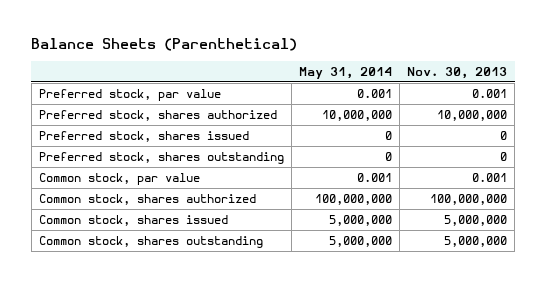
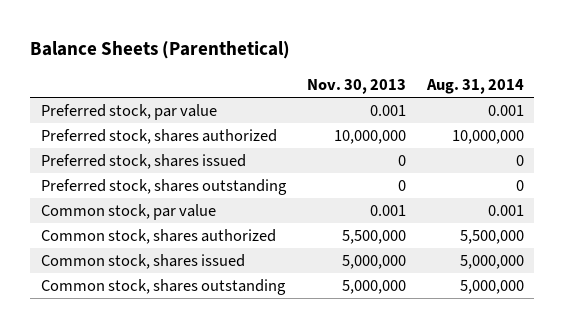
- | May 31, 2014 | Nov. 30, 2013
+ | Nov. 30, 2013 | Aug. 31, 2014
- Common stock, shares authorized | 100,000,000 | 100,000,000
+ Common stock, shares authorized | 5,500,000 | 5,500,000

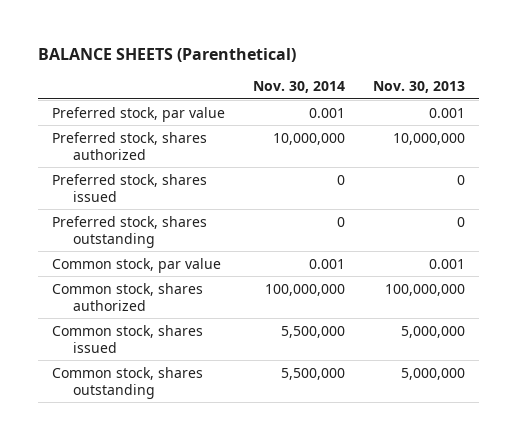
- Balance Sheets (Parenthetical)
+ BALANCE SHEETS (Parenthetical)
- | Nov. 30, 2013 | Aug. 31, 2014
+ | Nov. 30, 2014 | Nov. 30, 2013
- Common stock, shares authorized | 5,500,000 | 5,500,000
+ Common stock, shares authorized | 100,000,000 | 100,000,000

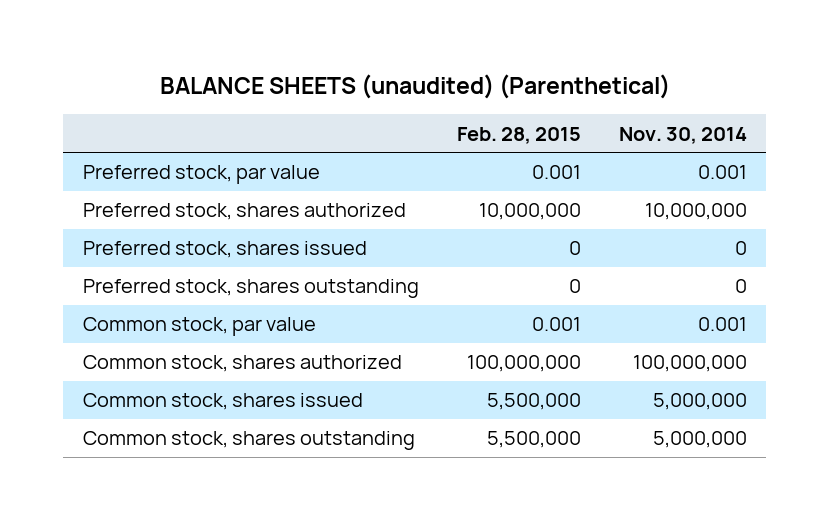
- BALANCE SHEETS (Parenthetical)
+ BALANCE SHEETS (unaudited) (Parenthetical)
- | Nov. 30, 2014 | Nov. 30, 2013
+ | Feb. 28, 2015 | Nov. 30, 2014
- Common stock, shares issued | 5,500,000 | 5,000,000
- Common stock, shares outstanding | 5,500,000 | 5,000,000
+ Common stock, shares issued | 5,500,000 | 5,000,000
+ Common stock, shares outstanding | 5,500,000 | 5,000,000

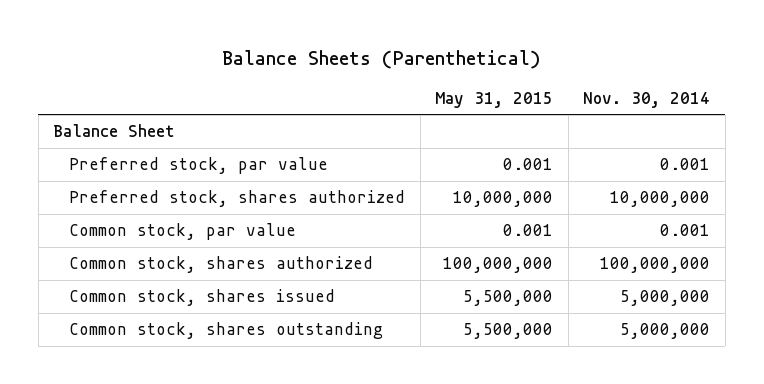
- BALANCE SHEETS (unaudited) (Parenthetical)
+ Balance Sheets (Parenthetical)
- | Feb. 28, 2015 | Nov. 30, 2014
+ | May 31, 2015 | Nov. 30, 2014
+ Balance Sheet
- Preferred stock, shares issued | 0 | 0
- Preferred stock, shares outstanding | 0 | 0

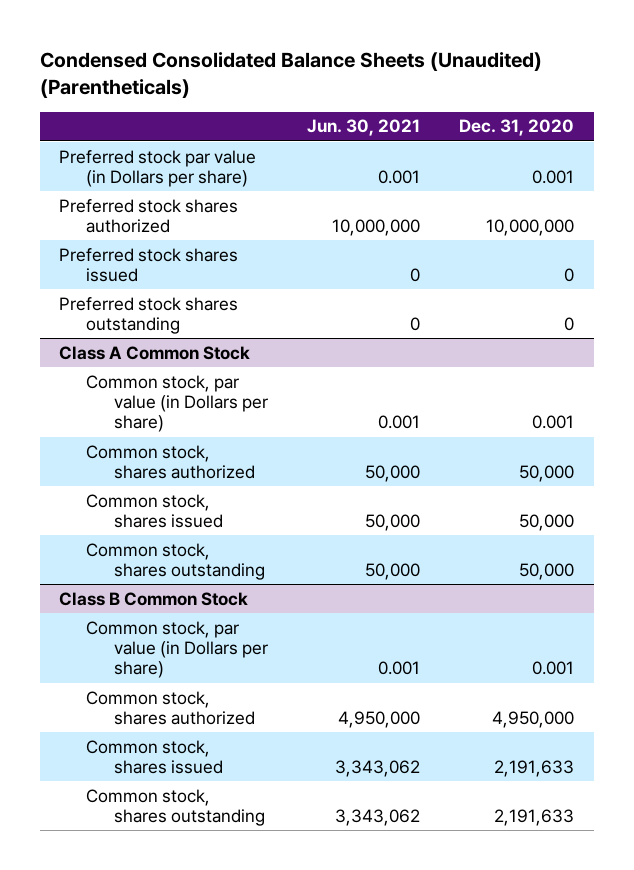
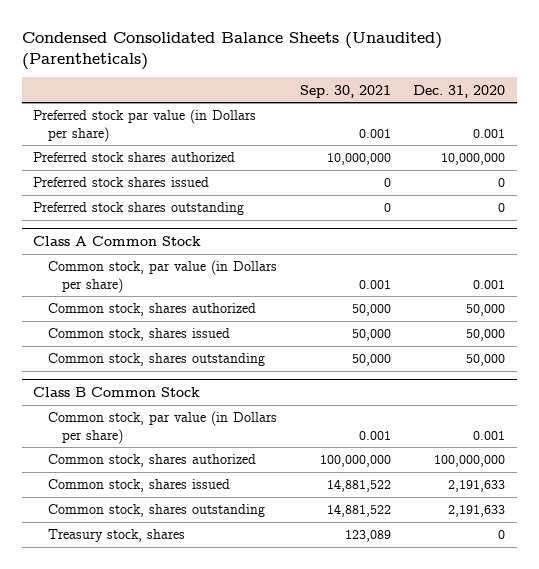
- | Jun. 30, 2021 | Dec. 31, 2020
+ | Sep. 30, 2021 | Dec. 31, 2020
@ Class B Common Stock
- Common stock, shares authorized | 4,950,000 | 4,950,000
+ Common stock, shares authorized | 100,000,000 | 100,000,000
+ Treasury stock, shares | 123,089 | 0

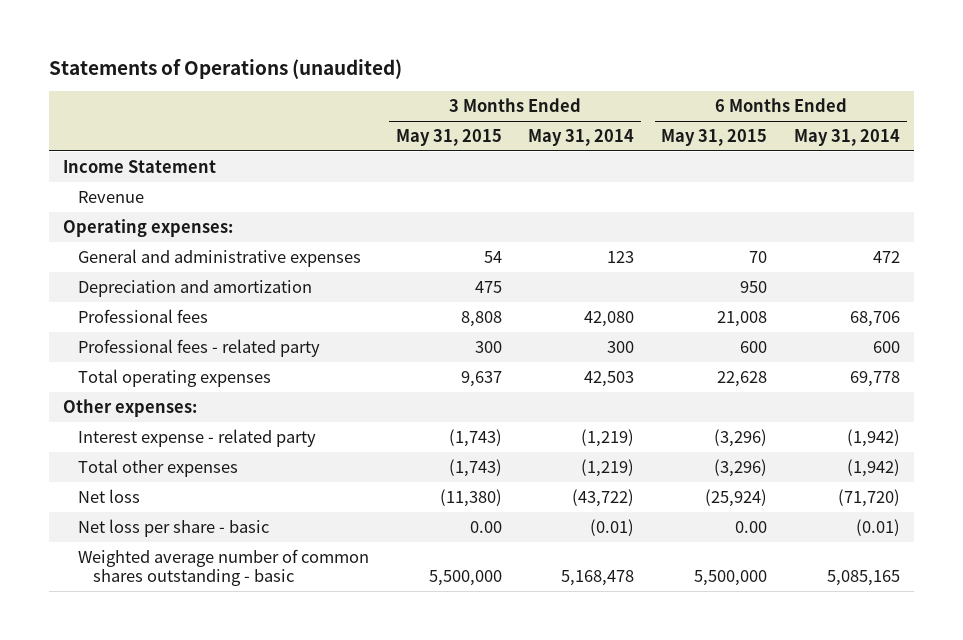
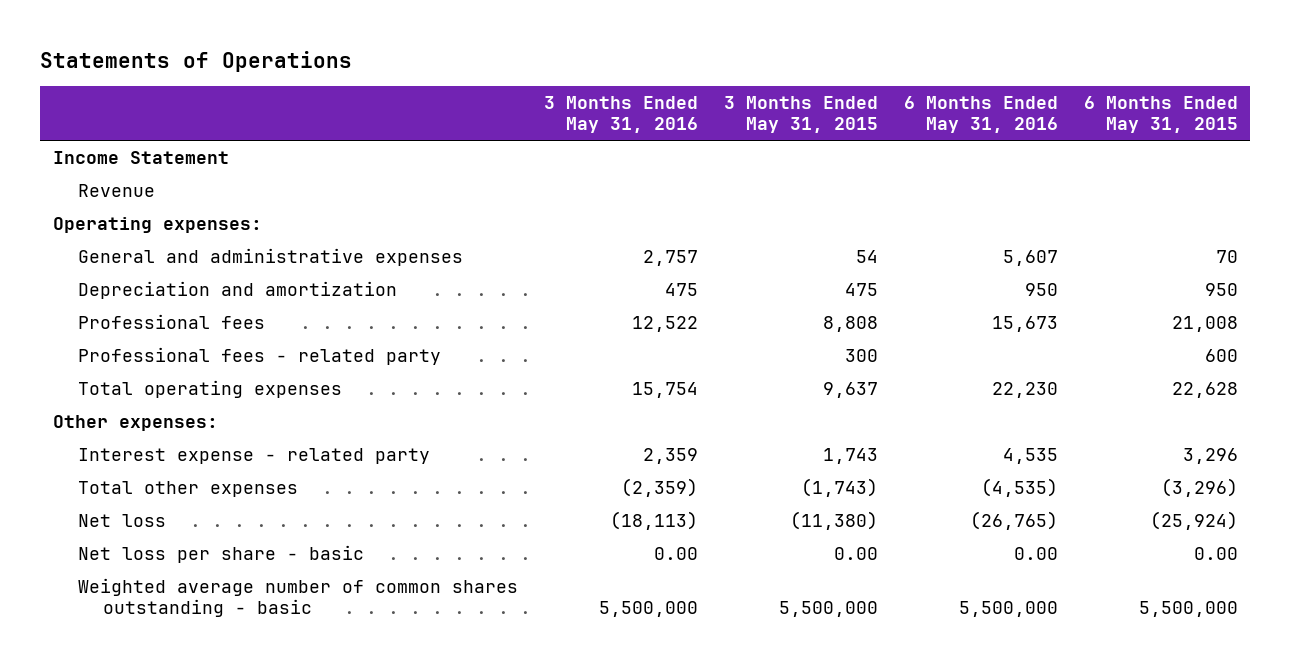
- Statements of Operations (unaudited)
+ Statements of Operations
- | 3 Months Ended May 31, 2015 | 3 Months Ended May 31, 2014 | 6 Months Ended May 31, 2015 | 6 Months Ended May 31, 2014
+ | 3 Months Ended May 31, 2016 | 3 Months Ended May 31, 2015 | 6 Months Ended May 31, 2016 | 6 Months Ended May 31, 2015
- Interest expense - related party | (1,743) | (1,219) | (3,296) | (1,942)
+ Interest expense - related party | 2,359 | 1,743 | 4,535 | 3,296

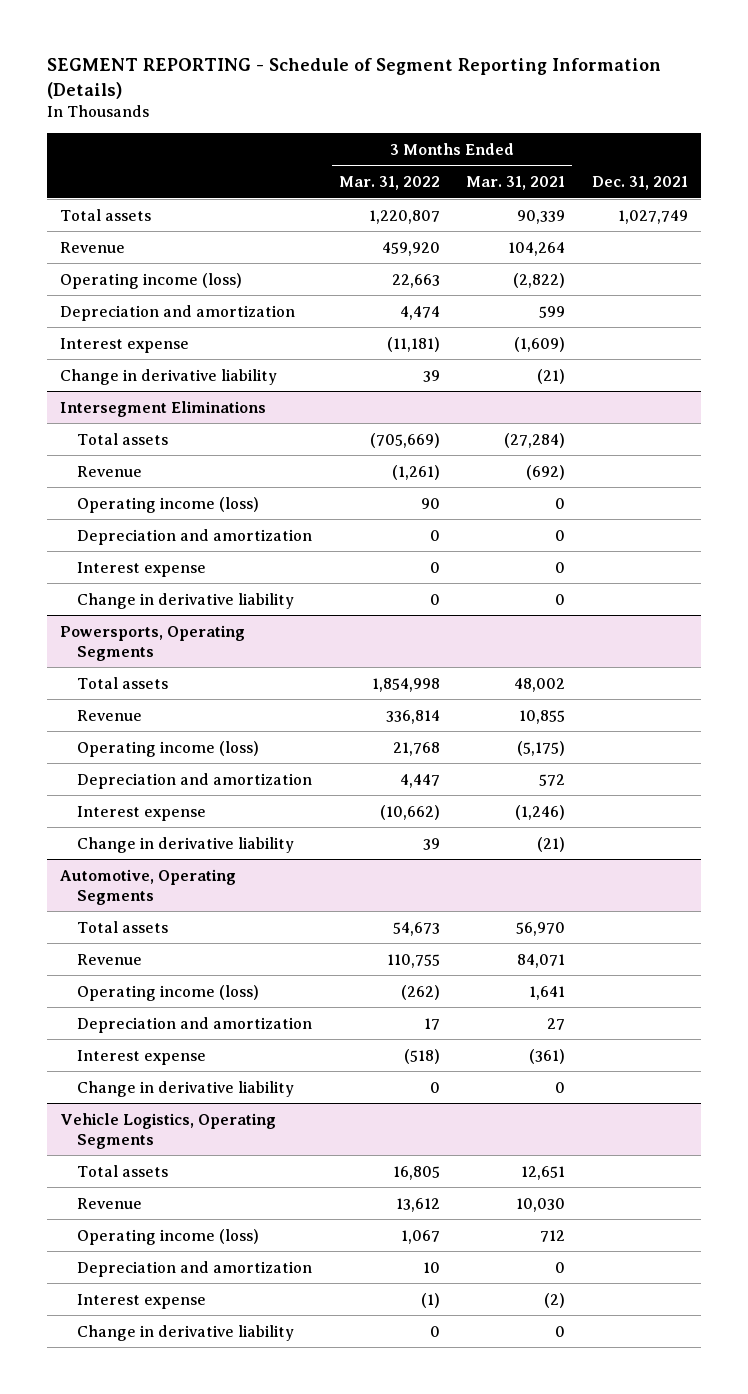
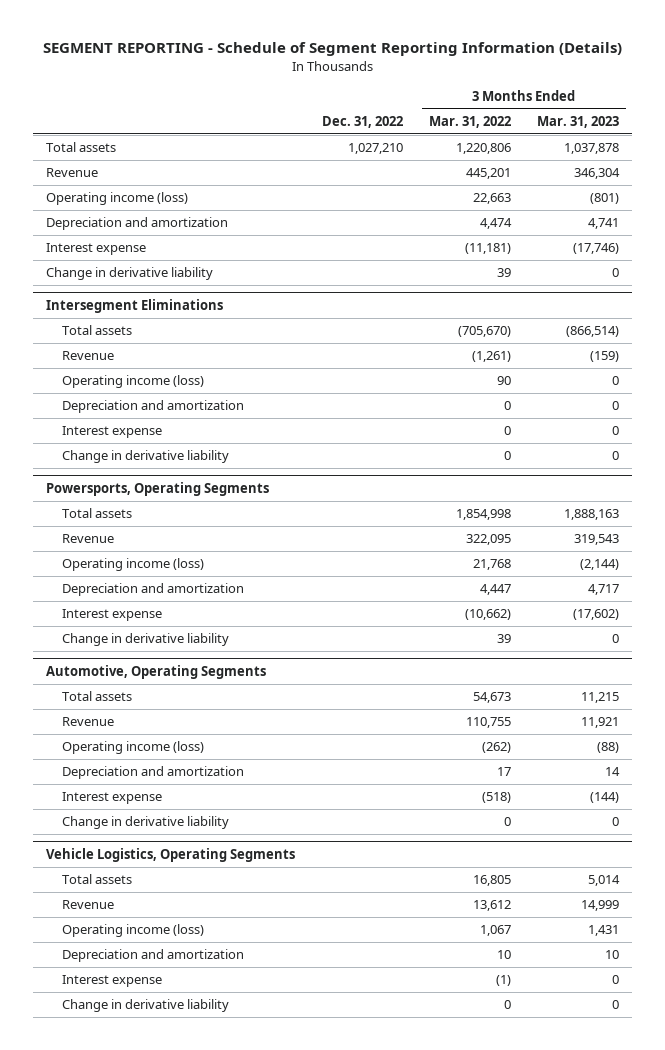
- | 3 Months Ended Mar. 31, 2022 | 3 Months Ended Mar. 31, 2021 | Dec. 31, 2021
+ | Dec. 31, 2022 | 3 Months Ended Mar. 31, 2022 | 3 Months Ended Mar. 31, 2023
- Total assets | 1,220,807 | 90,339 | 1,027,749
- Revenue | 459,920 | 104,264 |
+ Total assets | 1,027,210 | 1,220,806 | 1,037,878
+ Revenue | | 445,201 | 346,304
@ Intersegment Eliminations
- Total assets | (705,669) | (27,284) |
+ Total assets | | (705,670) | (866,514)
@ Powersports, Operating Segments
- Revenue | 336,814 | 10,855 |
+ Revenue | | 322,095 | 319,543

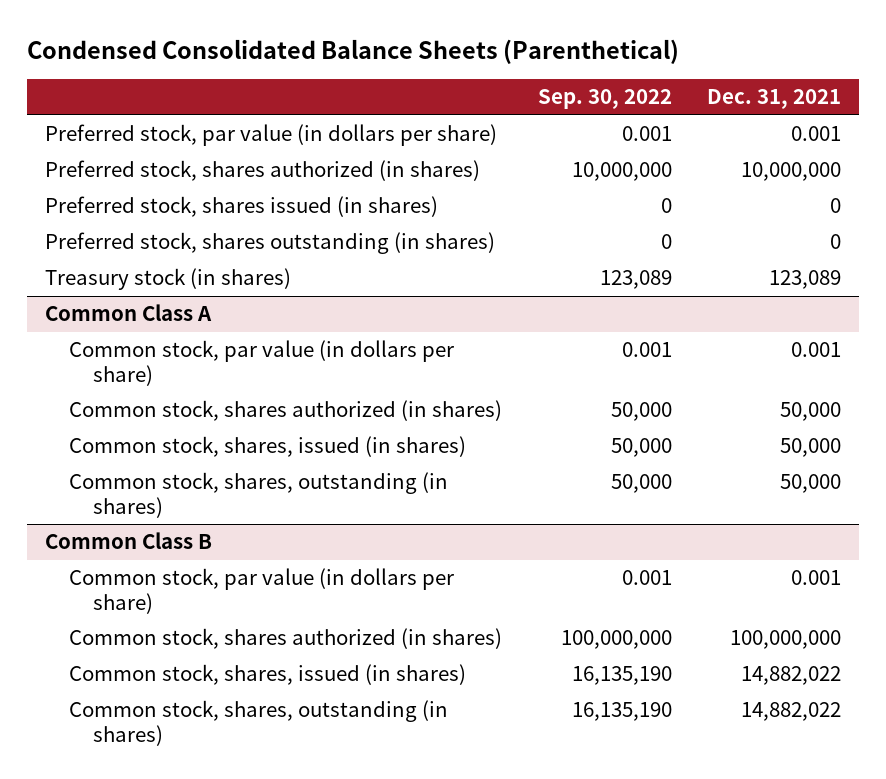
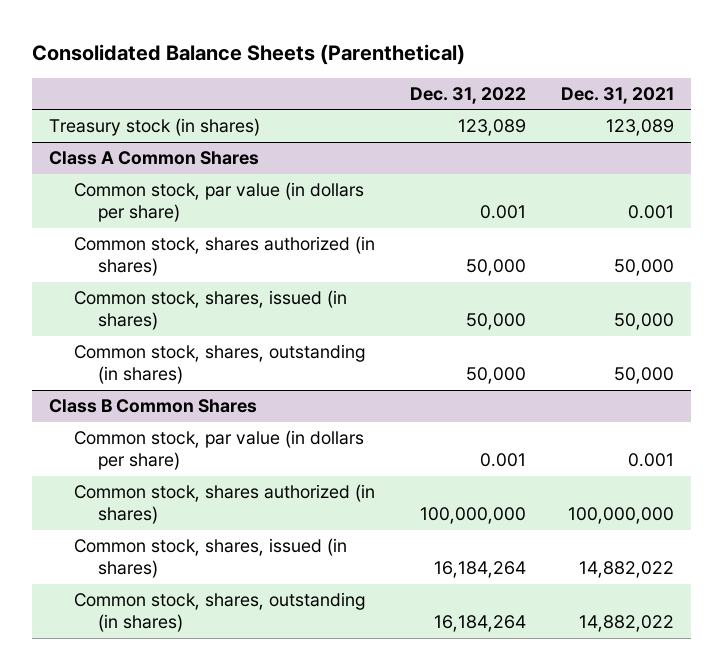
- Condensed Consolidated Balance Sheets (Parenthetical)
+ Consolidated Balance Sheets (Parenthetical)
- | Sep. 30, 2022 | Dec. 31, 2021
+ | Dec. 31, 2022 | Dec. 31, 2021
- Preferred stock, par value (in dollars per share) | 0.001 | 0.001
- Preferred stock, shares authorized (in shares) | 10,000,000 | 10,000,000
- Preferred stock, shares issued (in shares) | 0 | 0
- Preferred stock, shares outstanding (in shares) | 0 | 0
- Common Class A
+ Class A Common Shares
- Common Class B
+ Class B Common Shares

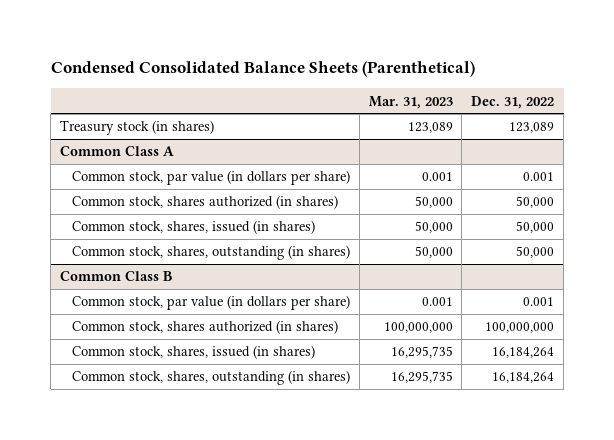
- Consolidated Balance Sheets (Parenthetical)
+ Condensed Consolidated Balance Sheets (Parenthetical)
- | Dec. 31, 2022 | Dec. 31, 2021
+ | Mar. 31, 2023 | Dec. 31, 2022
- Class A Common Shares
+ Common Class A
- Class B Common Shares
+ Common Class B

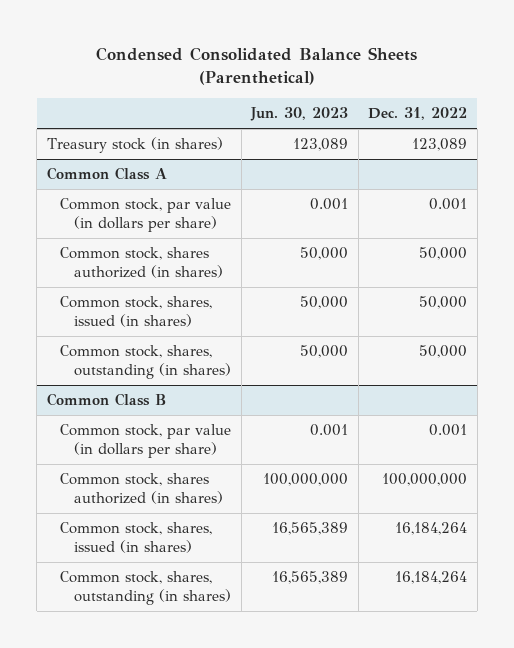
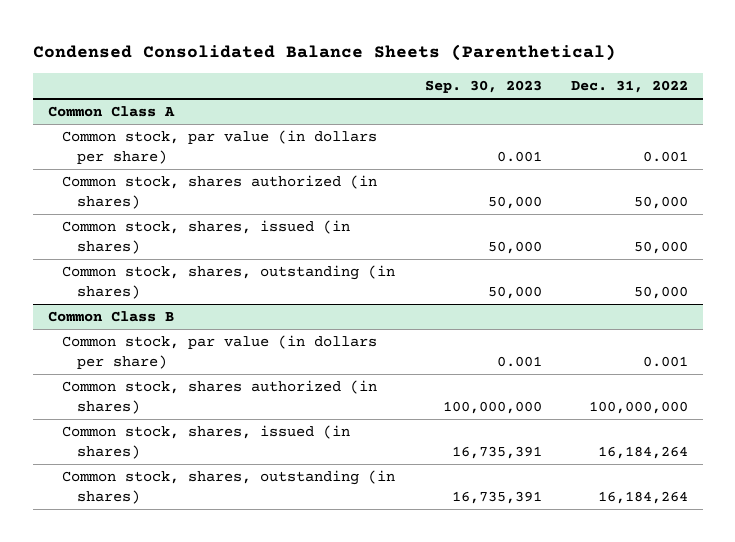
- | Jun. 30, 2023 | Dec. 31, 2022
+ | Sep. 30, 2023 | Dec. 31, 2022
- Treasury stock (in shares) | 123,089 | 123,089

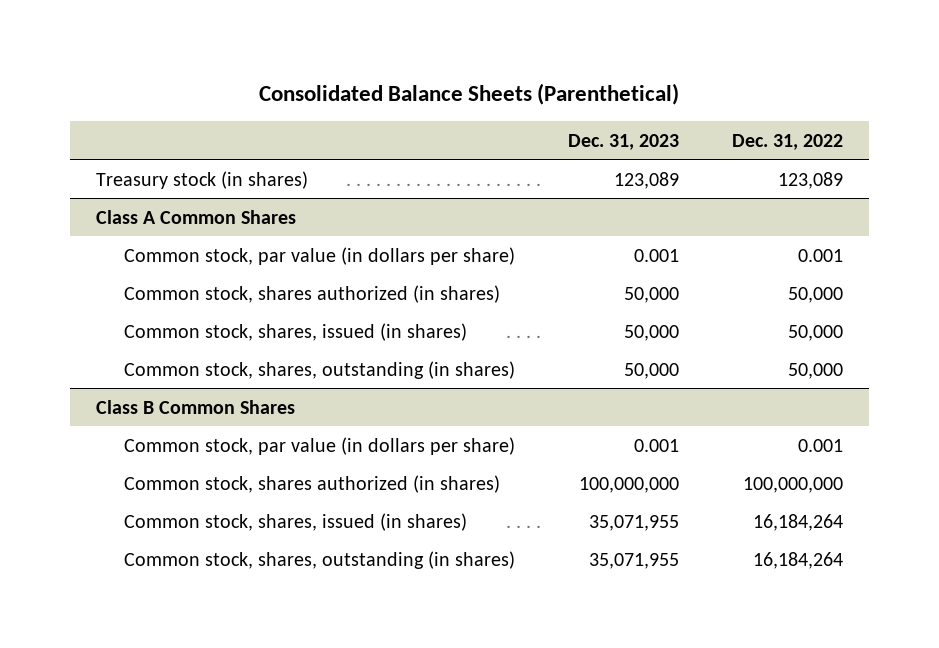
- Condensed Consolidated Balance Sheets (Parenthetical)
+ Consolidated Balance Sheets (Parenthetical)
- | Sep. 30, 2023 | Dec. 31, 2022
+ | Dec. 31, 2023 | Dec. 31, 2022
- Common Class A
+ Treasury stock (in shares) | 123,089 | 123,089
+ Class A Common Shares
- Common Class B
+ Class B Common Shares

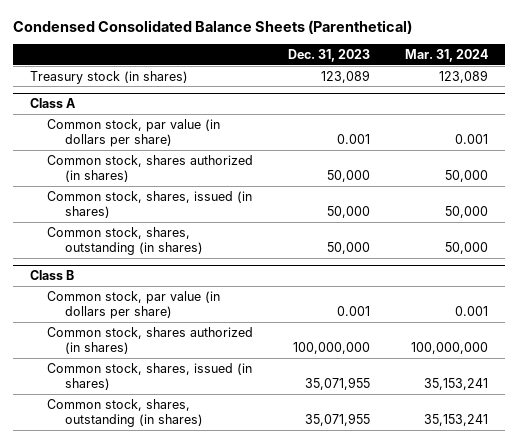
- Consolidated Balance Sheets (Parenthetical)
+ Condensed Consolidated Balance Sheets (Parenthetical)
- | Dec. 31, 2023 | Dec. 31, 2022
+ | Dec. 31, 2023 | Mar. 31, 2024
- Class A Common Shares
+ Class A
- Class B Common Shares
+ Class B

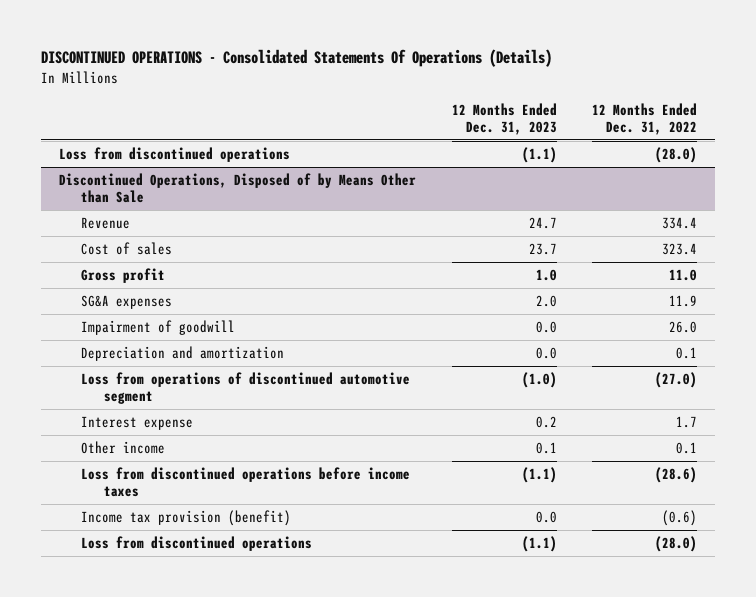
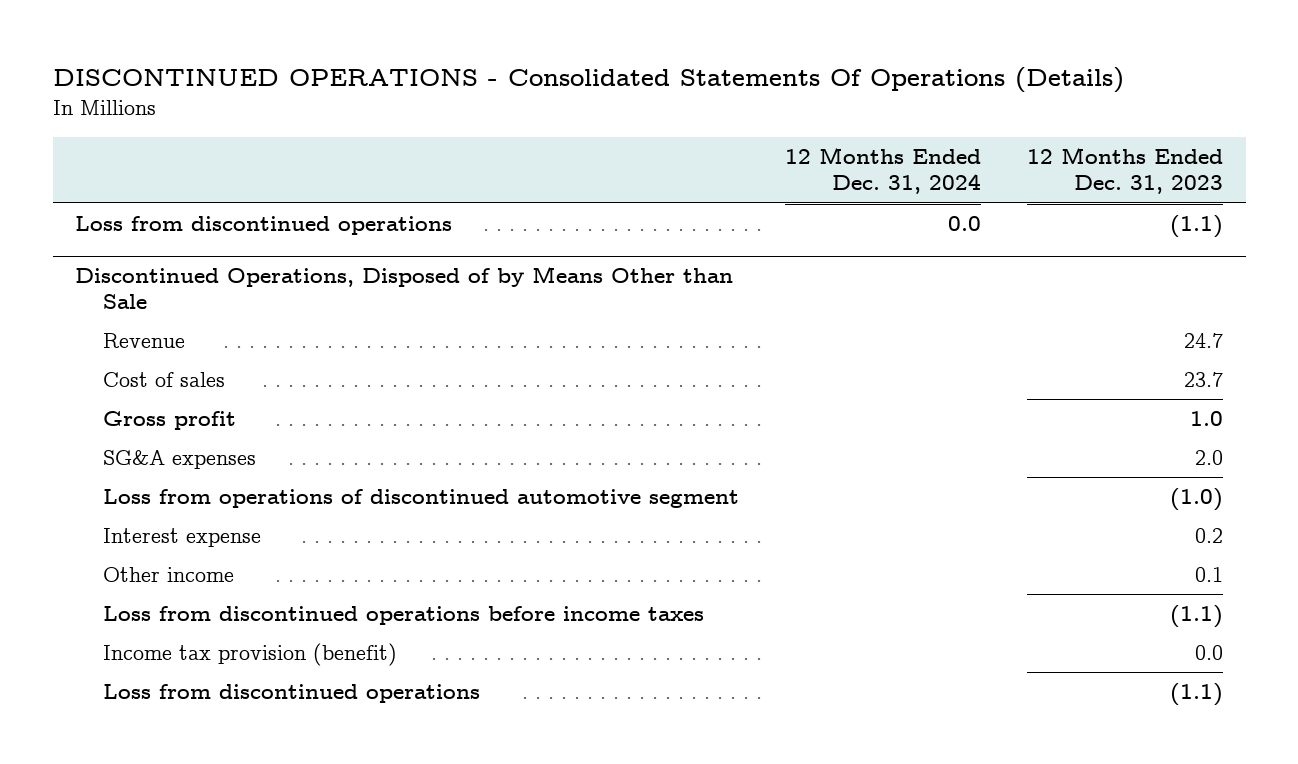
- | 12 Months Ended Dec. 31, 2023 | 12 Months Ended Dec. 31, 2022
+ | 12 Months Ended Dec. 31, 2024 | 12 Months Ended Dec. 31, 2023
@ Discontinued Operations, Disposed of by Means Other than Sale
- Impairment of goodwill | 0.0 | 26.0
- Depreciation and amortization | 0.0 | 0.1

